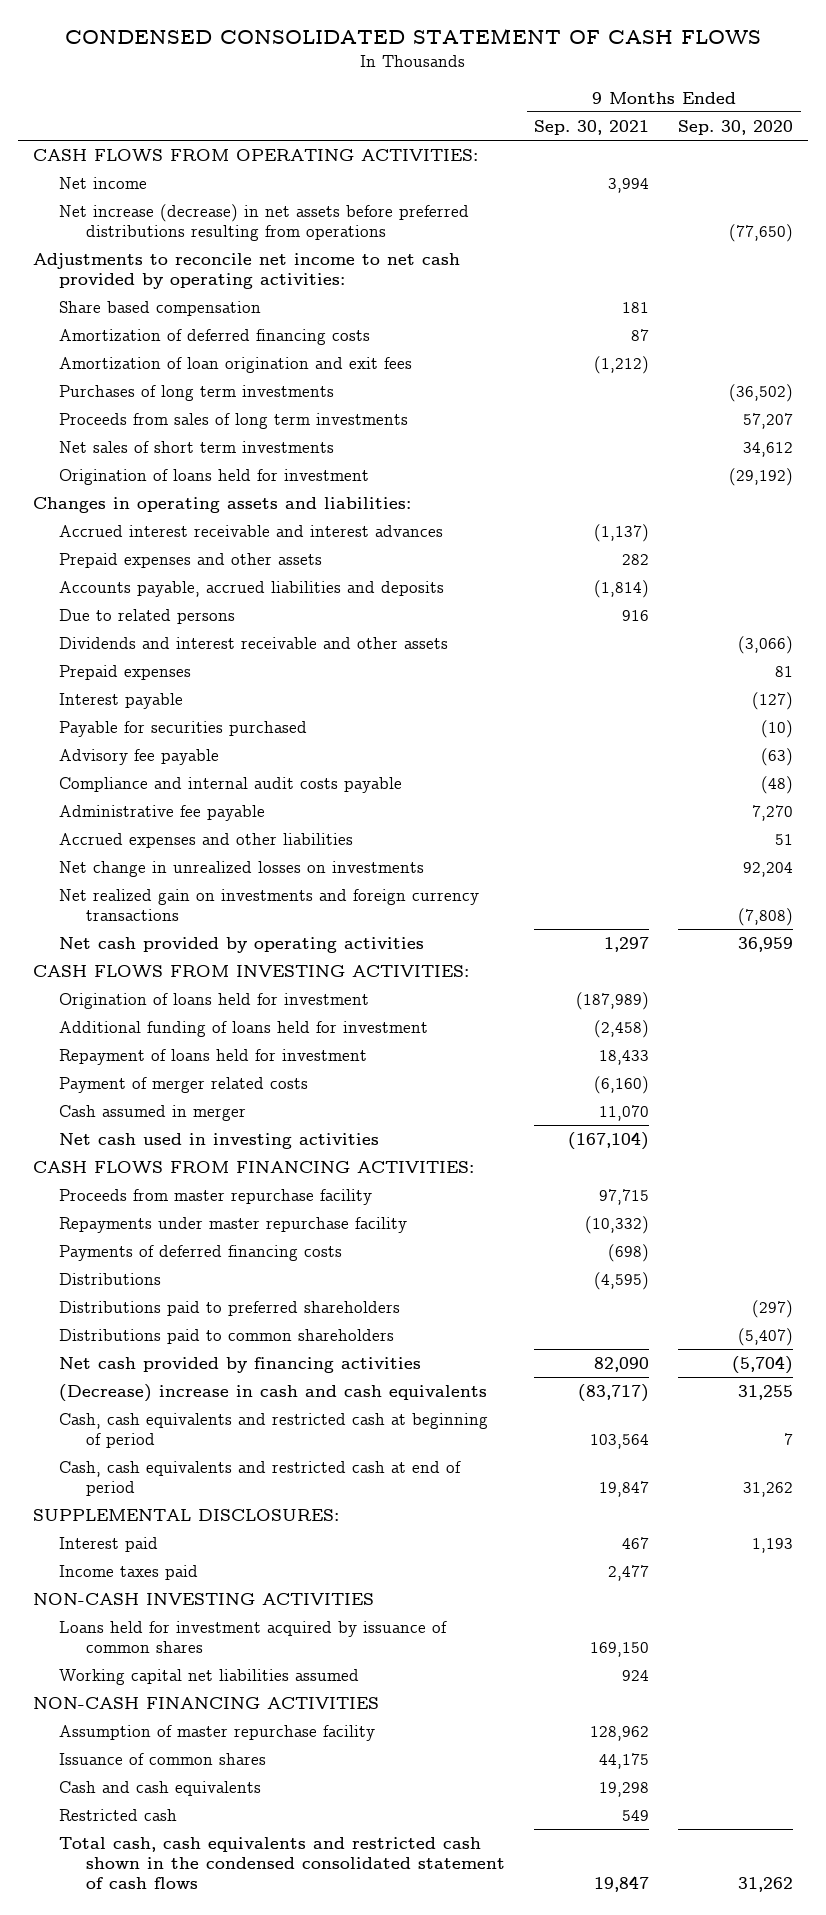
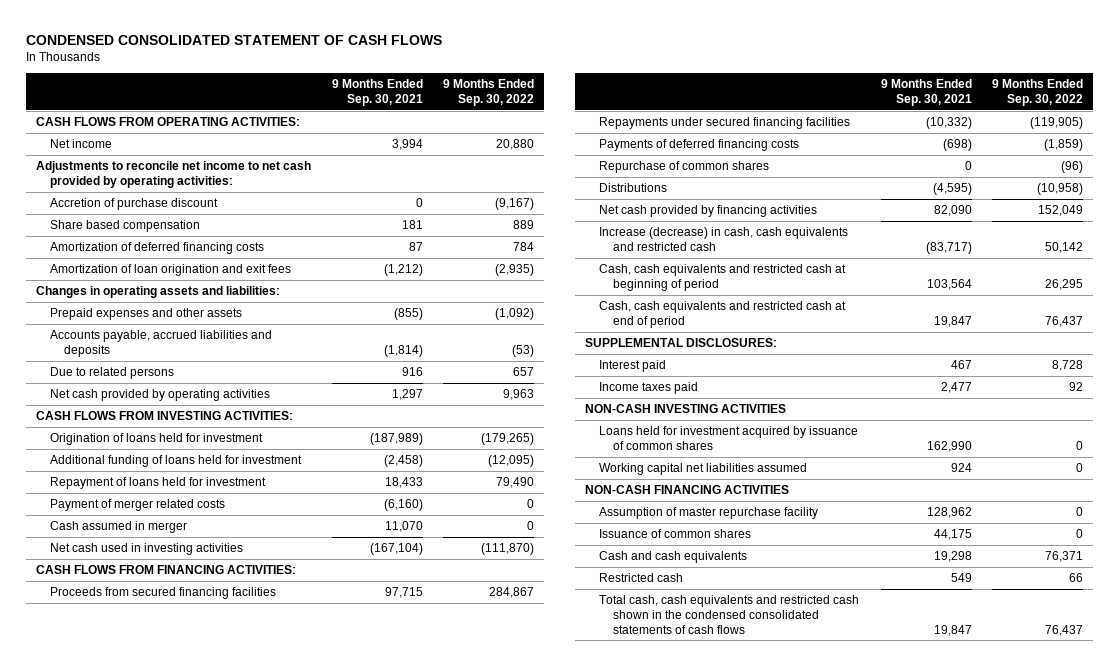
- | 9 Months Ended Sep. 30, 2021 | 9 Months Ended Sep. 30, 2020
+ | 9 Months Ended Sep. 30, 2021 | 9 Months Ended Sep. 30, 2022
- Net increase (decrease) in net assets before preferred distributions resulting from operations | | (77,650)
+ Accretion of purchase discount | 0 | (9,167)
- Purchases of long term investments | | (36,502)
- Proceeds from sales of long term investments | | 57,207
- Net sales of short term investments | | 34,612
- Origination of loans held for investment | | (29,192)
- Accrued interest receivable and interest advances | (1,137) |
- Prepaid expenses and other assets | 282 |
+ Prepaid expenses and other assets | (855) | (1,092)
- Dividends and interest receivable and other assets | | (3,066)
- Prepaid expenses | | 81
- Interest payable | | (127)
- Payable for securities purchased | | (10)
- Advisory fee payable | | (63)
- Compliance and internal audit costs payable | | (48)
- Administrative fee payable | | 7,270
- Accrued expenses and other liabilities | | 51
- Net change in unrealized losses on investments | | 92,204
- Net realized gain on investments and foreign currency transactions | | (7,808)
- Proceeds from master repurchase facility | 97,715 |
- Repayments under master repurchase facility | (10,332) |
+ Proceeds from secured financing facilities | 97,715 | 284,867
+ Repayments under secured financing facilities | (10,332) | (119,905)
+ Repurchase of common shares | 0 | (96)
- Distributions paid to preferred shareholders | | (297)
- Distributions paid to common shareholders | | (5,407)
- (Decrease) increase in cash and cash equivalents | (83,717) | 31,255
+ Increase (decrease) in cash, cash equivalents and restricted cash | (83,717) | 50,142
- Loans held for investment acquired by issuance of common shares | 169,150 |
+ Loans held for investment acquired by issuance of common shares | 162,990 | 0
- Total cash, cash equivalents and restricted cash shown in the condensed consolidated statement of cash flows | 19,847 | 31,262
+ Total cash, cash equivalents and restricted cash shown in the condensed consolidated statements of cash flows | 19,847 | 76,437

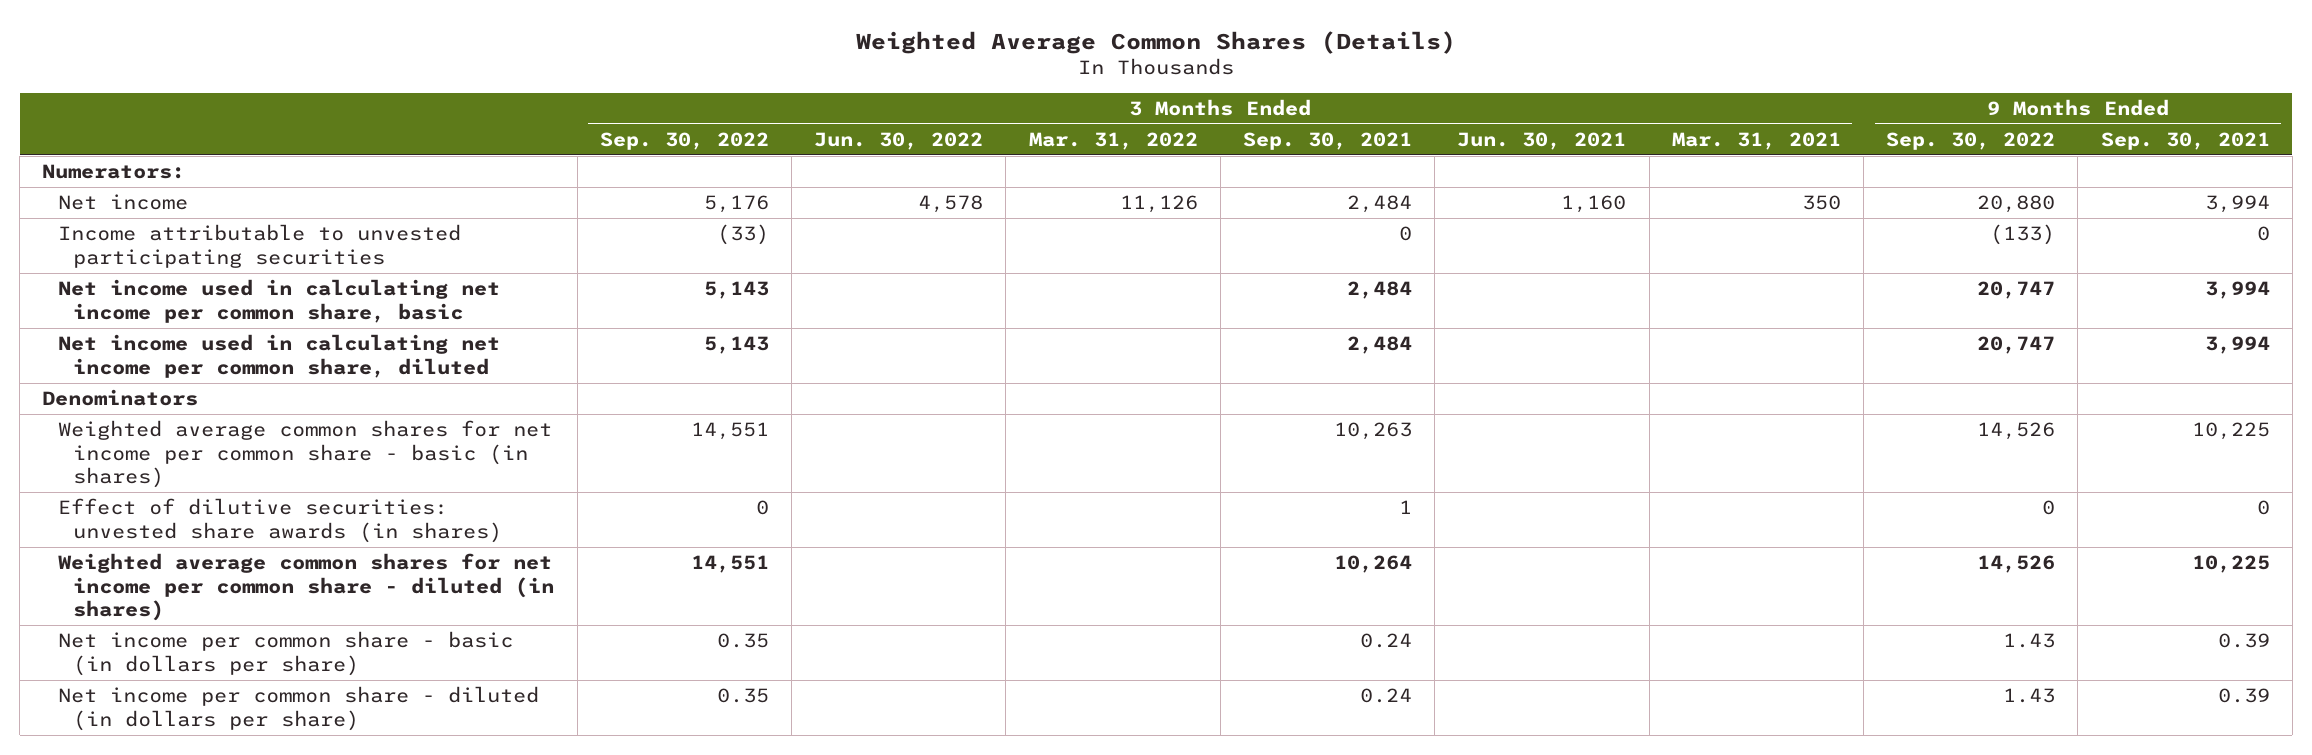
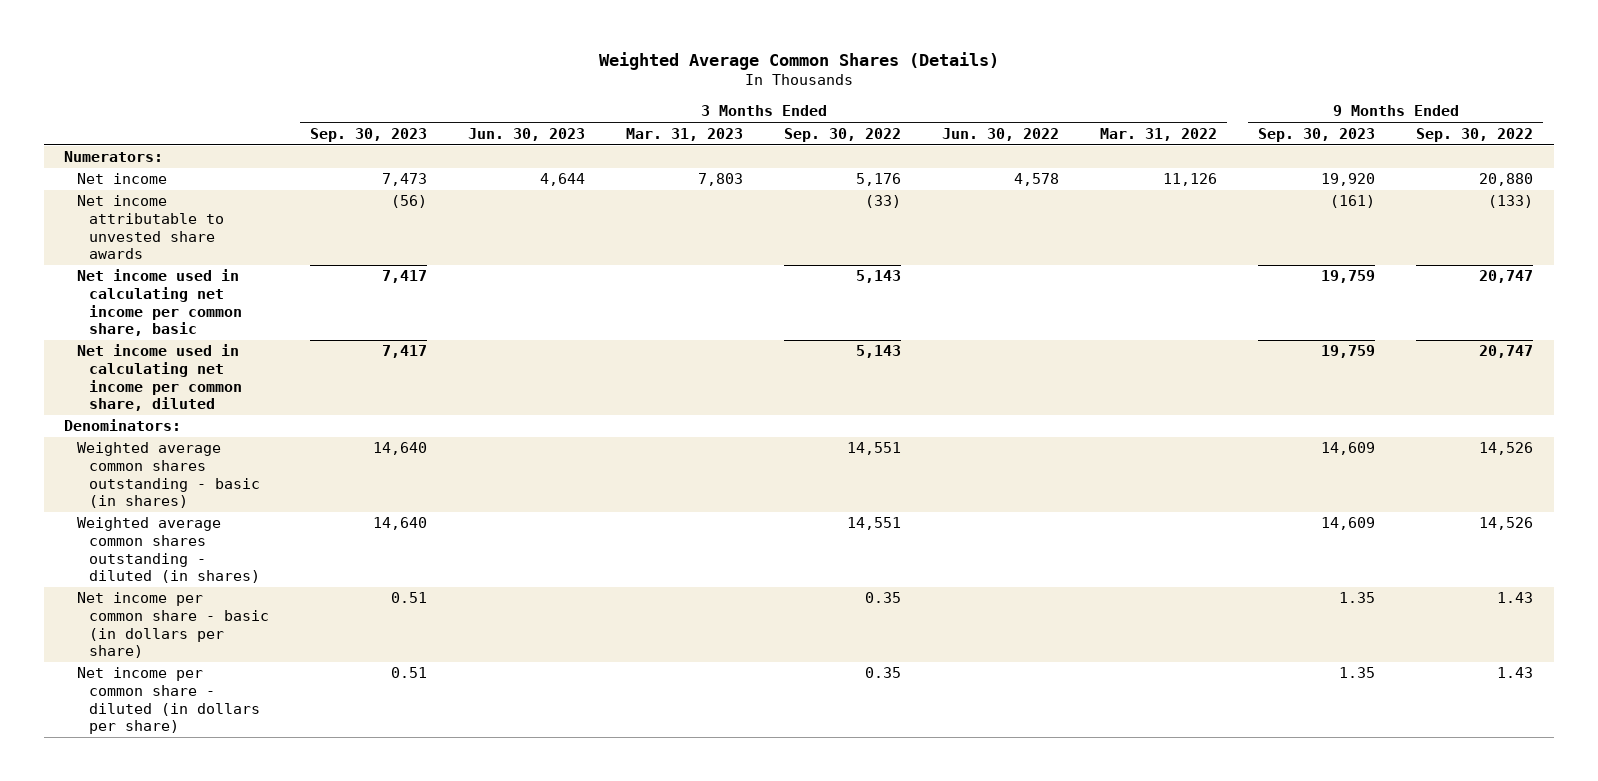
- | 3 Months Ended Sep. 30, 2022 | 3 Months Ended Jun. 30, 2022 | 3 Months Ended Mar. 31, 2022 | 3 Months Ended Sep. 30, 2021 | 3 Months Ended Jun. 30, 2021 | 3 Months Ended Mar. 31, 2021 | 9 Months Ended Sep. 30, 2022 | 9 Months Ended Sep. 30, 2021
+ | 3 Months Ended Sep. 30, 2023 | 3 Months Ended Jun. 30, 2023 | 3 Months Ended Mar. 31, 2023 | 3 Months Ended Sep. 30, 2022 | 3 Months Ended Jun. 30, 2022 | 3 Months Ended Mar. 31, 2022 | 9 Months Ended Sep. 30, 2023 | 9 Months Ended Sep. 30, 2022
- Income attributable to unvested participating securities | (33) | | | 0 | | | (133) | 0
+ Net income attributable to unvested share awards | (56) | | | (33) | | | (161) | (133)
- Denominators
- Weighted average common shares for net income per common share - basic (in shares) | 14,551 | | | 10,263 | | | 14,526 | 10,225
- Effect of dilutive securities: unvested share awards (in shares) | 0 | | | 1 | | | 0 | 0
- Weighted average common shares for net income per common share - diluted (in shares) | 14,551 | | | 10,264 | | | 14,526 | 10,225
+ Denominators:
+ Weighted average common shares outstanding - basic (in shares) | 14,640 | | | 14,551 | | | 14,609 | 14,526
+ Weighted average common shares outstanding - diluted (in shares) | 14,640 | | | 14,551 | | | 14,609 | 14,526

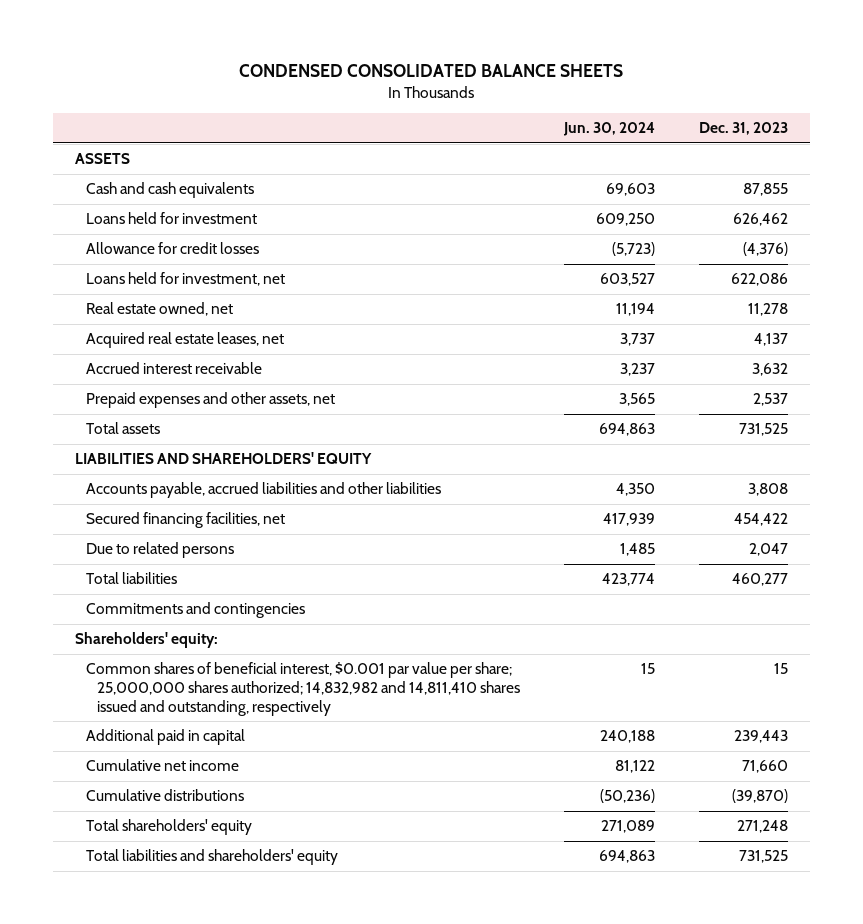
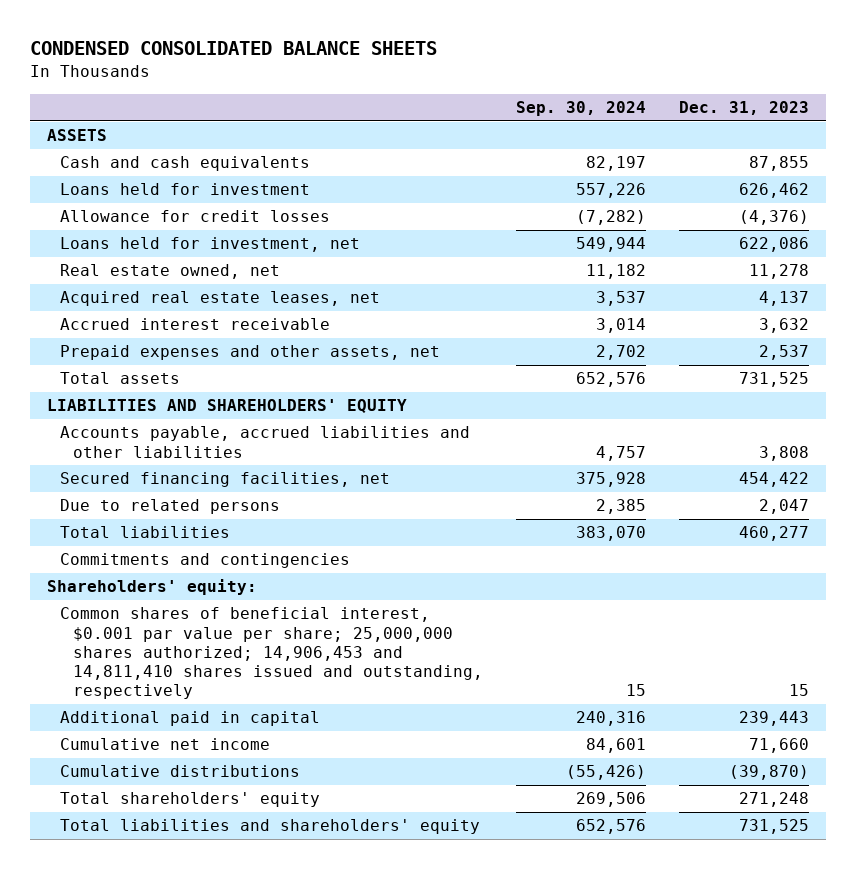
- | Jun. 30, 2024 | Dec. 31, 2023
+ | Sep. 30, 2024 | Dec. 31, 2023
- Common shares of beneficial interest, $0.001 par value per share; 25,000,000 shares authorized; 14,832,982 and 14,811,410 shares issued and outstanding, respectively | 15 | 15
+ Common shares of beneficial interest, $0.001 par value per share; 25,000,000 shares authorized; 14,906,453 and 14,811,410 shares issued and outstanding, respectively | 15 | 15

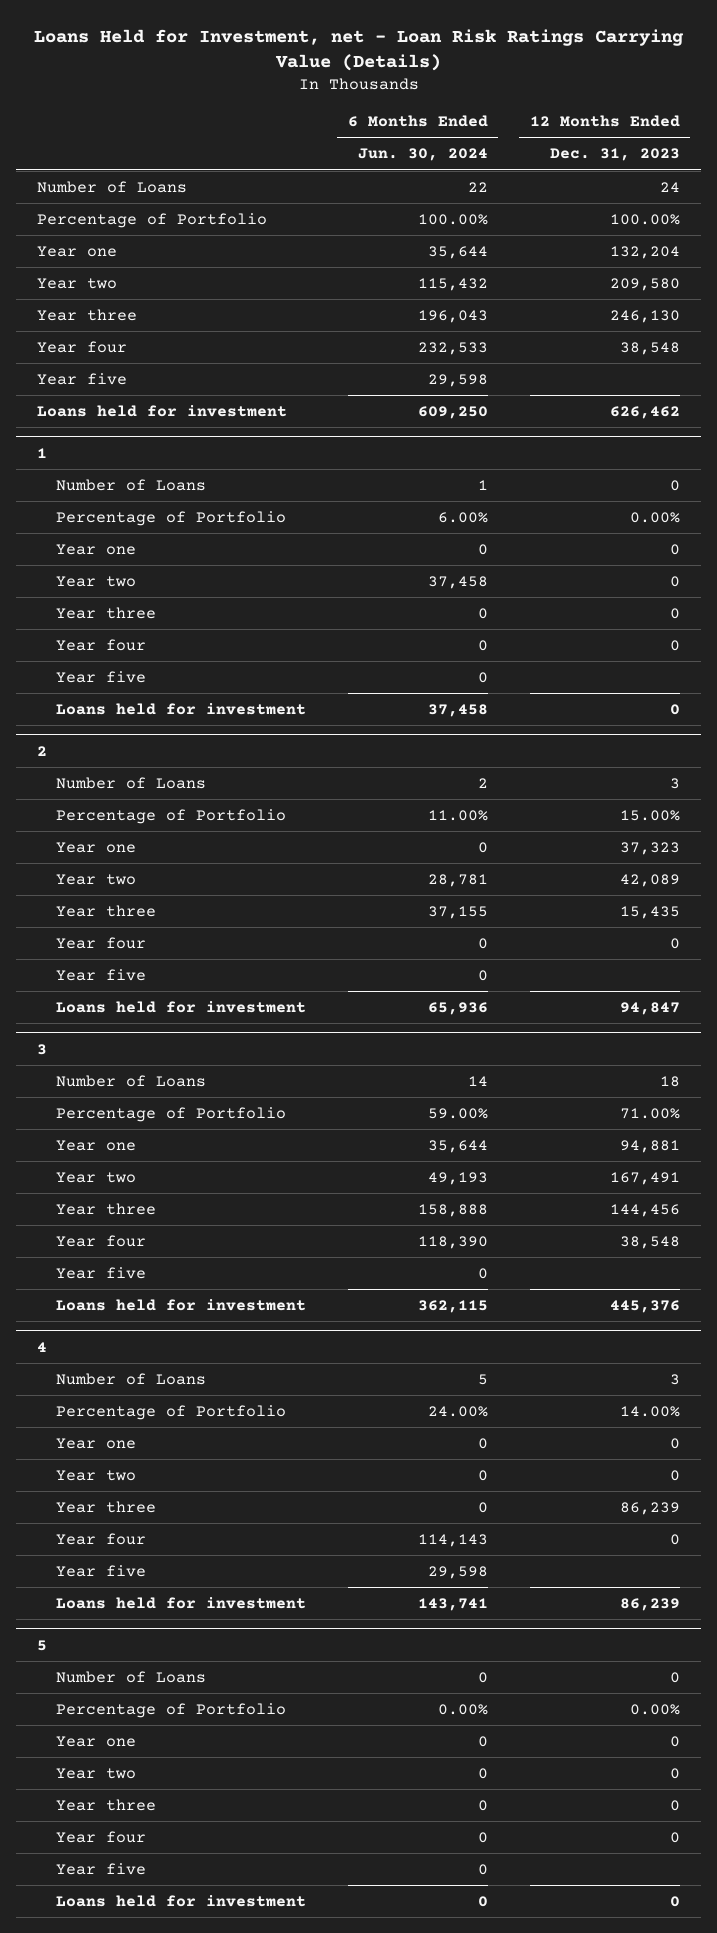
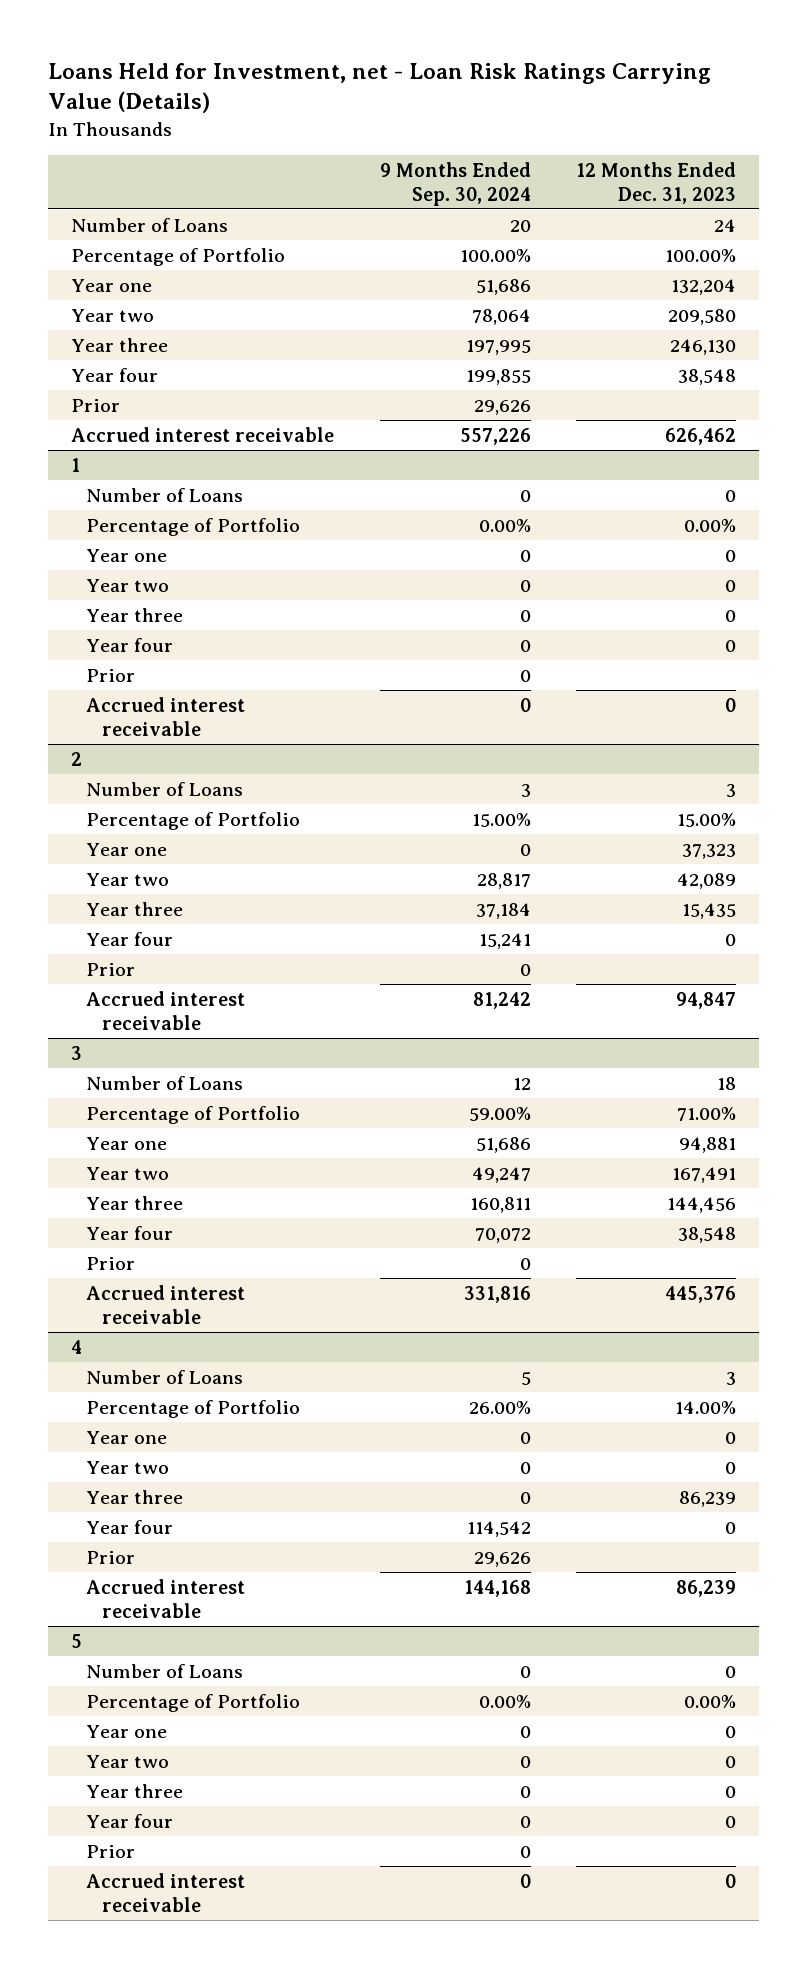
- | 6 Months Ended Jun. 30, 2024 | 12 Months Ended Dec. 31, 2023
+ | 9 Months Ended Sep. 30, 2024 | 12 Months Ended Dec. 31, 2023
- Year five | 29,598 |
- Loans held for investment | 609,250 | 626,462
+ Prior | 29,626 |
+ Accrued interest receivable | 557,226 | 626,462
@ 1
- Year five | 0 |
- Loans held for investment | 37,458 | 0
+ Prior | 0 |
+ Accrued interest receivable | 0 | 0
@ 2
- Year five | 0 |
- Loans held for investment | 65,936 | 94,847
+ Prior | 0 |
+ Accrued interest receivable | 81,242 | 94,847
@ 3
- Year five | 0 |
- Loans held for investment | 362,115 | 445,376
+ Prior | 0 |
+ Accrued interest receivable | 331,816 | 445,376
@ 4
- Year five | 29,598 |
- Loans held for investment | 143,741 | 86,239
+ Prior | 29,626 |
+ Accrued interest receivable | 144,168 | 86,239
@ 5
- Year five | 0 |
- Loans held for investment | 0 | 0
+ Prior | 0 |
+ Accrued interest receivable | 0 | 0

